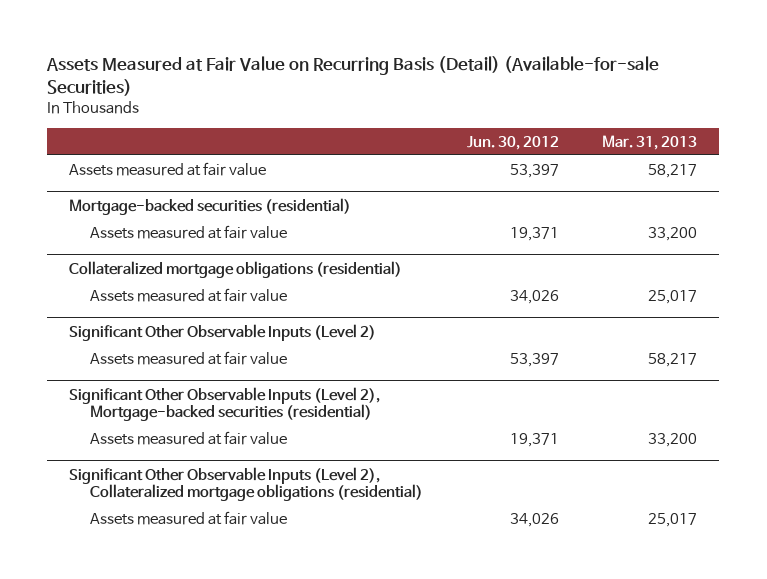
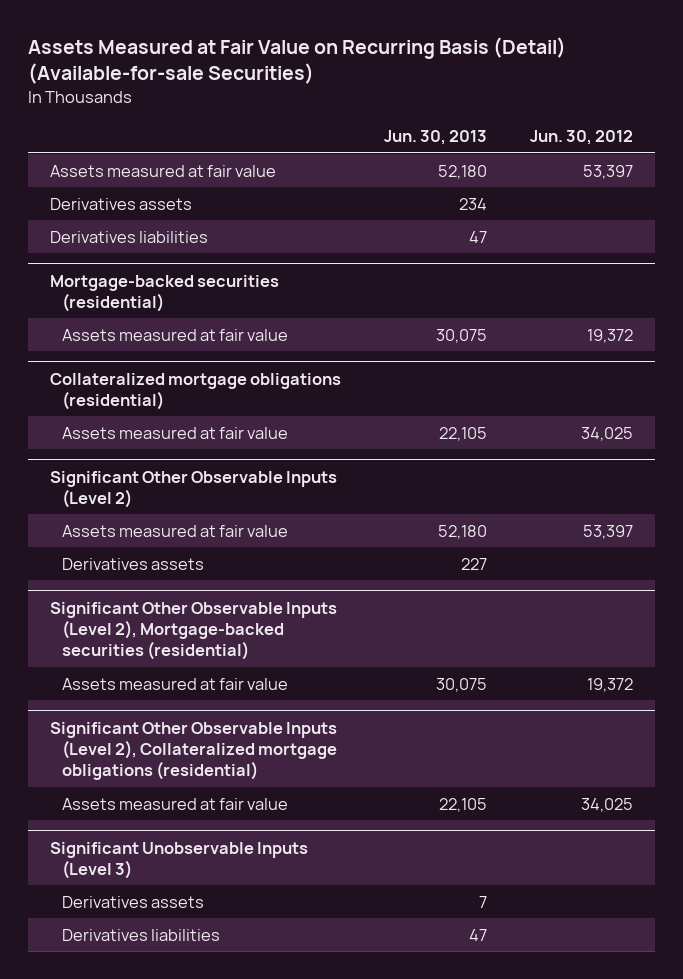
- | Jun. 30, 2012 | Mar. 31, 2013
+ | Jun. 30, 2013 | Jun. 30, 2012
+ Derivatives assets | 234 |
+ Derivatives liabilities | 47 |
@ Mortgage-backed securities (residential)
- Assets measured at fair value | 19,371 | 33,200
+ Assets measured at fair value | 30,075 | 19,372
@ Collateralized mortgage obligations (residential)
- Assets measured at fair value | 34,026 | 25,017
+ Assets measured at fair value | 22,105 | 34,025
@ Significant Other Observable Inputs (Level 2)
+ Derivatives assets | 227 |
@ Significant Other Observable Inputs (Level 2), Mortgage-backed securities (residential)
- Assets measured at fair value | 19,371 | 33,200
+ Assets measured at fair value | 30,075 | 19,372
@ Significant Other Observable Inputs (Level 2), Collateralized mortgage obligations (residential)
- Assets measured at fair value | 34,026 | 25,017
+ Assets measured at fair value | 22,105 | 34,025
+ Significant Unobservable Inputs (Level 3)
+ Derivatives assets | 7 |
+ Derivatives liabilities | 47 |

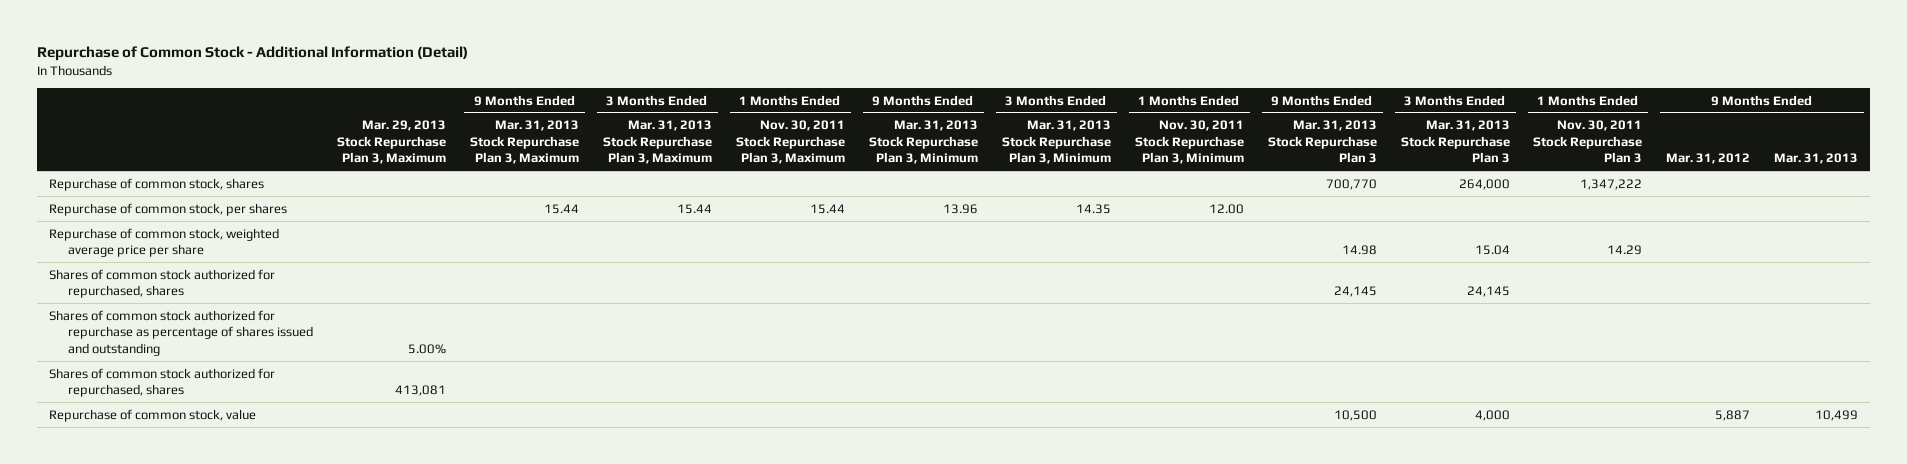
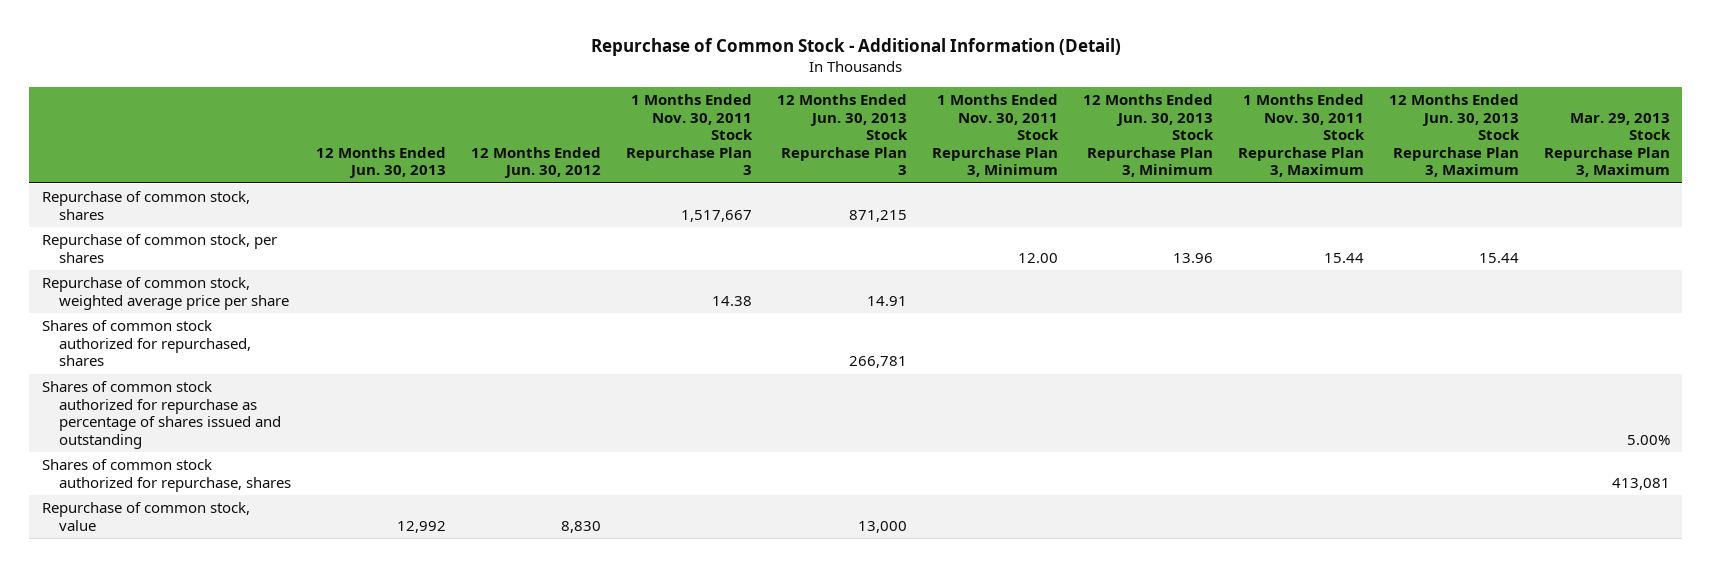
- | Mar. 29, 2013 Stock Repurchase Plan 3, Maximum | 9 Months Ended Mar. 31, 2013 Stock Repurchase Plan 3, Maximum | 3 Months Ended Mar. 31, 2013 Stock Repurchase Plan 3, Maximum | 1 Months Ended Nov. 30, 2011 Stock Repurchase Plan 3, Maximum | 9 Months Ended Mar. 31, 2013 Stock Repurchase Plan 3, Minimum | 3 Months Ended Mar. 31, 2013 Stock Repurchase Plan 3, Minimum | 1 Months Ended Nov. 30, 2011 Stock Repurchase Plan 3, Minimum | 9 Months Ended Mar. 31, 2013 Stock Repurchase Plan 3 | 3 Months Ended Mar. 31, 2013 Stock Repurchase Plan 3 | 1 Months Ended Nov. 30, 2011 Stock Repurchase Plan 3 | 9 Months Ended Mar. 31, 2012 | 9 Months Ended Mar. 31, 2013
+ | 12 Months Ended Jun. 30, 2013 | 12 Months Ended Jun. 30, 2012 | 1 Months Ended Nov. 30, 2011 Stock Repurchase Plan 3 | 12 Months Ended Jun. 30, 2013 Stock Repurchase Plan 3 | 1 Months Ended Nov. 30, 2011 Stock Repurchase Plan 3, Minimum | 12 Months Ended Jun. 30, 2013 Stock Repurchase Plan 3, Minimum | 1 Months Ended Nov. 30, 2011 Stock Repurchase Plan 3, Maximum | 12 Months Ended Jun. 30, 2013 Stock Repurchase Plan 3, Maximum | Mar. 29, 2013 Stock Repurchase Plan 3, Maximum
- Repurchase of common stock, shares | | | | | | | | 700,770 | 264,000 | 1,347,222 | |
+ Repurchase of common stock, shares | | | 1,517,667 | 871,215 | | | | |
- Repurchase of common stock, weighted average price per share | | | | | | | | 14.98 | 15.04 | 14.29 | |
+ Repurchase of common stock, weighted average price per share | | | 14.38 | 14.91 | | | | |
- Shares of common stock authorized for repurchased, shares | 413,081 | | | | | | | | | | |
+ Shares of common stock authorized for repurchase, shares | | | | | | | | | 413,081

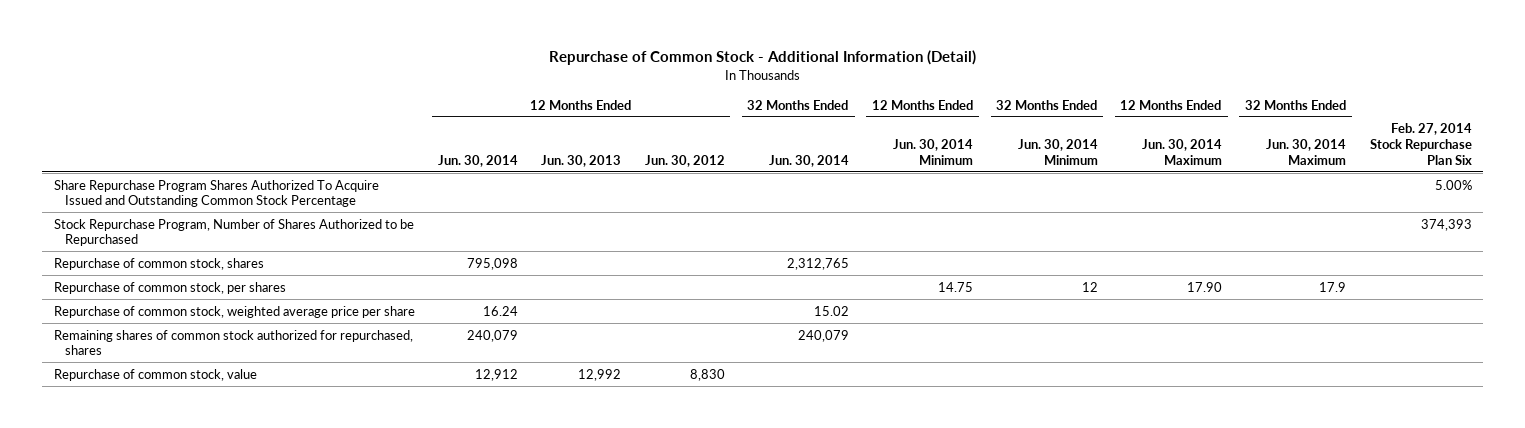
- | 12 Months Ended Jun. 30, 2013 | 12 Months Ended Jun. 30, 2012 | 1 Months Ended Nov. 30, 2011 Stock Repurchase Plan 3 | 12 Months Ended Jun. 30, 2013 Stock Repurchase Plan 3 | 1 Months Ended Nov. 30, 2011 Stock Repurchase Plan 3, Minimum | 12 Months Ended Jun. 30, 2013 Stock Repurchase Plan 3, Minimum | 1 Months Ended Nov. 30, 2011 Stock Repurchase Plan 3, Maximum | 12 Months Ended Jun. 30, 2013 Stock Repurchase Plan 3, Maximum | Mar. 29, 2013 Stock Repurchase Plan 3, Maximum
+ | 12 Months Ended Jun. 30, 2014 | 12 Months Ended Jun. 30, 2013 | 12 Months Ended Jun. 30, 2012 | 32 Months Ended Jun. 30, 2014 | 12 Months Ended Jun. 30, 2014 Minimum | 32 Months Ended Jun. 30, 2014 Minimum | 12 Months Ended Jun. 30, 2014 Maximum | 32 Months Ended Jun. 30, 2014 Maximum | Feb. 27, 2014 Stock Repurchase Plan Six
+ Share Repurchase Program Shares Authorized To Acquire Issued and Outstanding Common Stock Percentage | | | | | | | | | 5.00%
+ Stock Repurchase Program, Number of Shares Authorized to be Repurchased | | | | | | | | | 374,393
- Shares of common stock authorized for repurchased, shares | | | | 266,781 | | | | |
- Shares of common stock authorized for repurchase as percentage of shares issued and outstanding | | | | | | | | | 5.00%
- Shares of common stock authorized for repurchase, shares | | | | | | | | | 413,081
+ Remaining shares of common stock authorized for repurchased, shares | 240,079 | | | 240,079 | | | | |

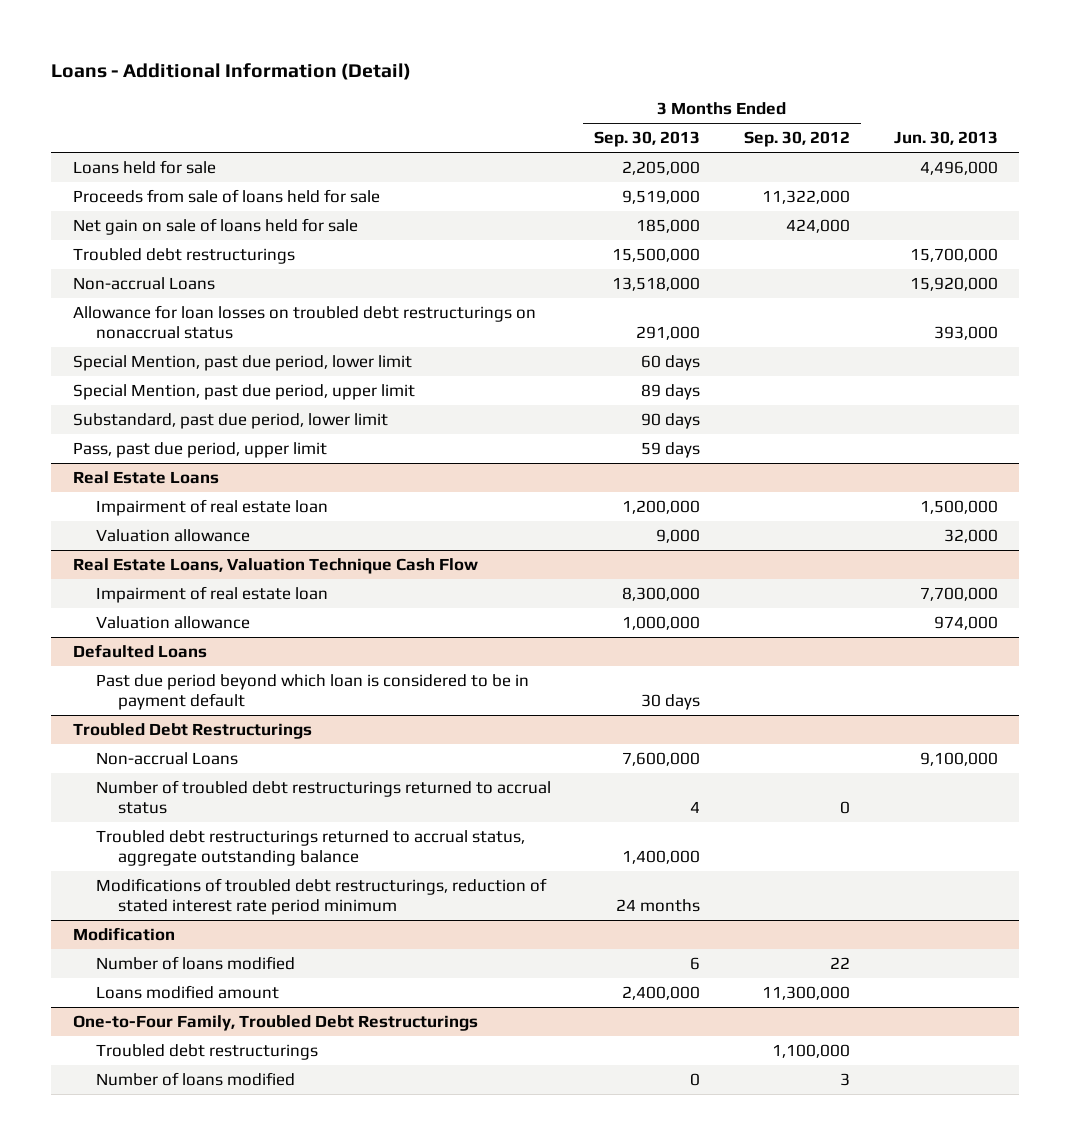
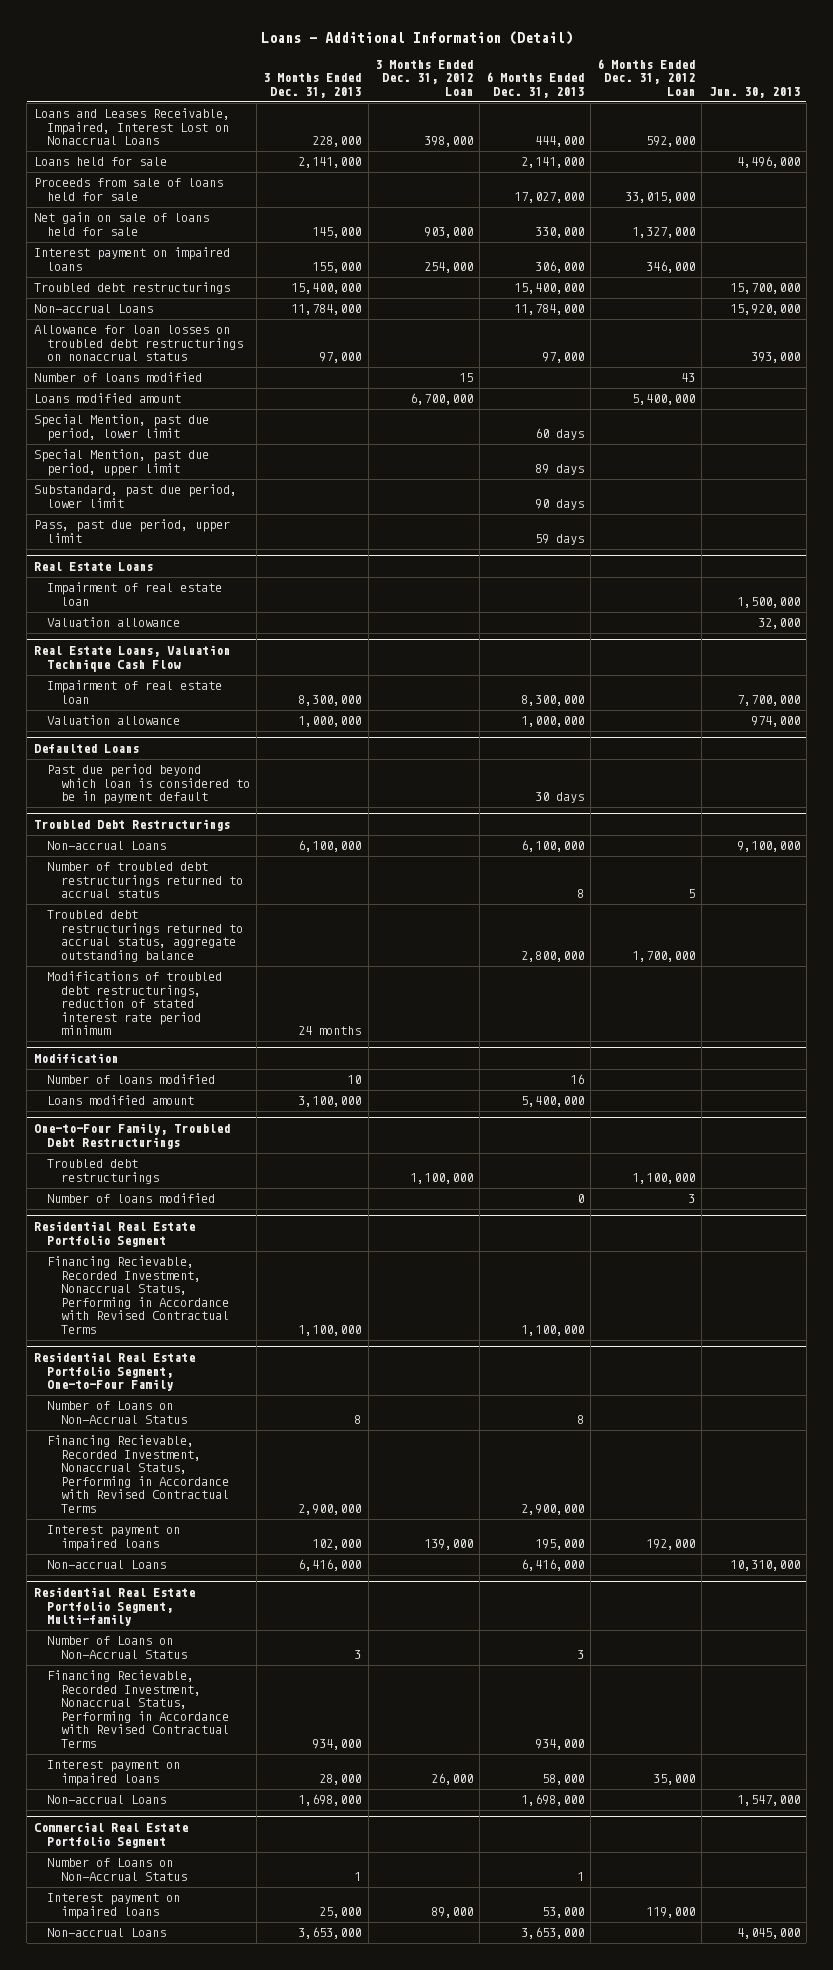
- | 3 Months Ended Sep. 30, 2013 | 3 Months Ended Sep. 30, 2012 | Jun. 30, 2013
+ | 3 Months Ended Dec. 31, 2013 | 3 Months Ended Dec. 31, 2012 Loan | 6 Months Ended Dec. 31, 2013 | 6 Months Ended Dec. 31, 2012 Loan | Jun. 30, 2013
+ Loans and Leases Receivable, Impaired, Interest Lost on Nonaccrual Loans | 228,000 | 398,000 | 444,000 | 592,000 |
+ Interest payment on impaired loans | 155,000 | 254,000 | 306,000 | 346,000 |
+ Number of loans modified | | 15 | | 43 |
+ Loans modified amount | | 6,700,000 | | 5,400,000 |
+ Residential Real Estate Portfolio Segment
+ Financing Recievable, Recorded Investment, Nonaccrual Status, Performing in Accordance with Revised Contractual Terms | 1,100,000 | | 1,100,000 | |
+ Residential Real Estate Portfolio Segment, One-to-Four Family
+ Number of Loans on Non-Accrual Status | 8 | | 8 | |
+ Financing Recievable, Recorded Investment, Nonaccrual Status, Performing in Accordance with Revised Contractual Terms | 2,900,000 | | 2,900,000 | |
+ Interest payment on impaired loans | 102,000 | 139,000 | 195,000 | 192,000 |
+ Non-accrual Loans | 6,416,000 | | 6,416,000 | | 10,310,000
+ Residential Real Estate Portfolio Segment, Multi-family
+ Number of Loans on Non-Accrual Status | 3 | | 3 | |
+ Financing Recievable, Recorded Investment, Nonaccrual Status, Performing in Accordance with Revised Contractual Terms | 934,000 | | 934,000 | |
+ Interest payment on impaired loans | 28,000 | 26,000 | 58,000 | 35,000 |
+ Non-accrual Loans | 1,698,000 | | 1,698,000 | | 1,547,000
+ Commercial Real Estate Portfolio Segment
+ Number of Loans on Non-Accrual Status | 1 | | 1 | |
+ Interest payment on impaired loans | 25,000 | 89,000 | 53,000 | 119,000 |
+ Non-accrual Loans | 3,653,000 | | 3,653,000 | | 4,045,000

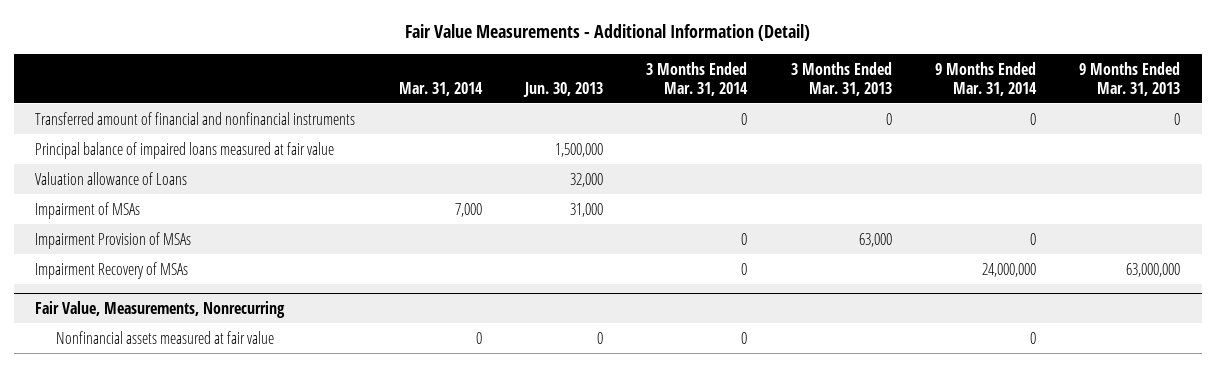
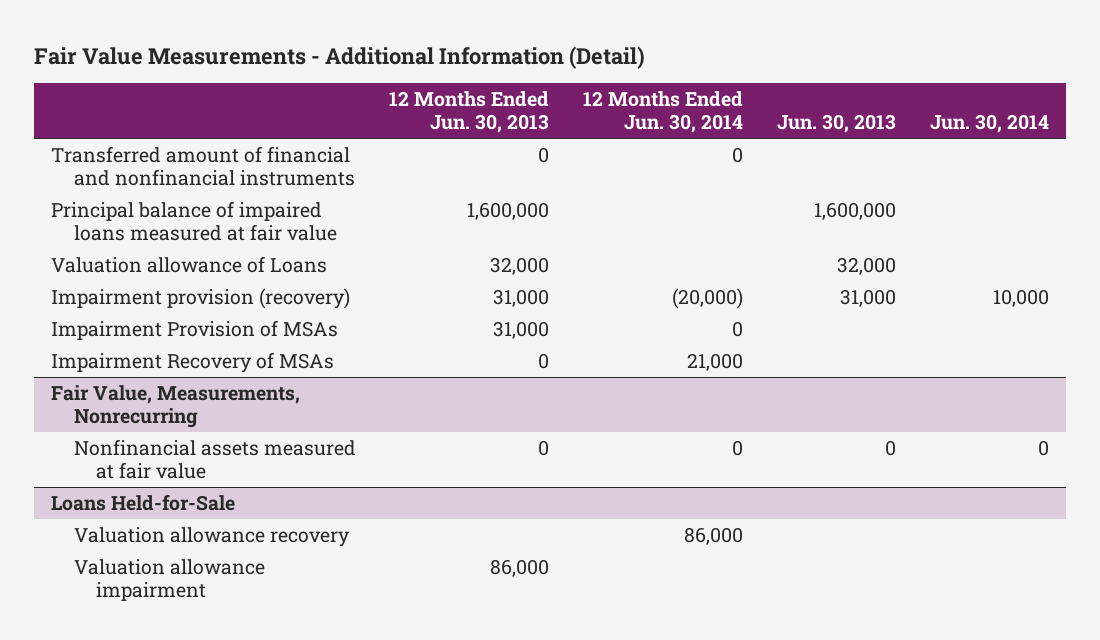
- | Mar. 31, 2014 | Jun. 30, 2013 | 3 Months Ended Mar. 31, 2014 | 3 Months Ended Mar. 31, 2013 | 9 Months Ended Mar. 31, 2014 | 9 Months Ended Mar. 31, 2013
+ | 12 Months Ended Jun. 30, 2013 | 12 Months Ended Jun. 30, 2014 | Jun. 30, 2013 | Jun. 30, 2014
- Principal balance of impaired loans measured at fair value | | 1,500,000 | | | |
+ Principal balance of impaired loans measured at fair value | 1,600,000 | | 1,600,000 |
- Impairment of MSAs | 7,000 | 31,000 | | | |
+ Impairment provision (recovery) | 31,000 | (20,000) | 31,000 | 10,000
+ Loans Held-for-Sale
+ Valuation allowance recovery | | 86,000 | |
+ Valuation allowance impairment | 86,000 | | |

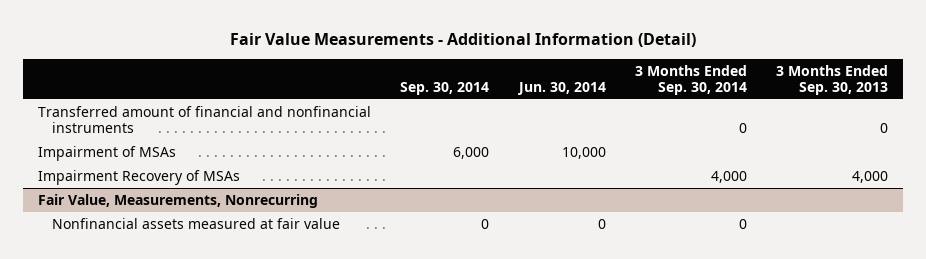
- | 12 Months Ended Jun. 30, 2013 | 12 Months Ended Jun. 30, 2014 | Jun. 30, 2013 | Jun. 30, 2014
+ | Sep. 30, 2014 | Jun. 30, 2014 | 3 Months Ended Sep. 30, 2014 | 3 Months Ended Sep. 30, 2013
- Principal balance of impaired loans measured at fair value | 1,600,000 | | 1,600,000 |
- Valuation allowance of Loans | 32,000 | | 32,000 |
- Impairment provision (recovery) | 31,000 | (20,000) | 31,000 | 10,000
- Impairment Provision of MSAs | 31,000 | 0 | |
+ Impairment of MSAs | 6,000 | 10,000 | |
- Loans Held-for-Sale
- Valuation allowance recovery | | 86,000 | |
- Valuation allowance impairment | 86,000 | | |

